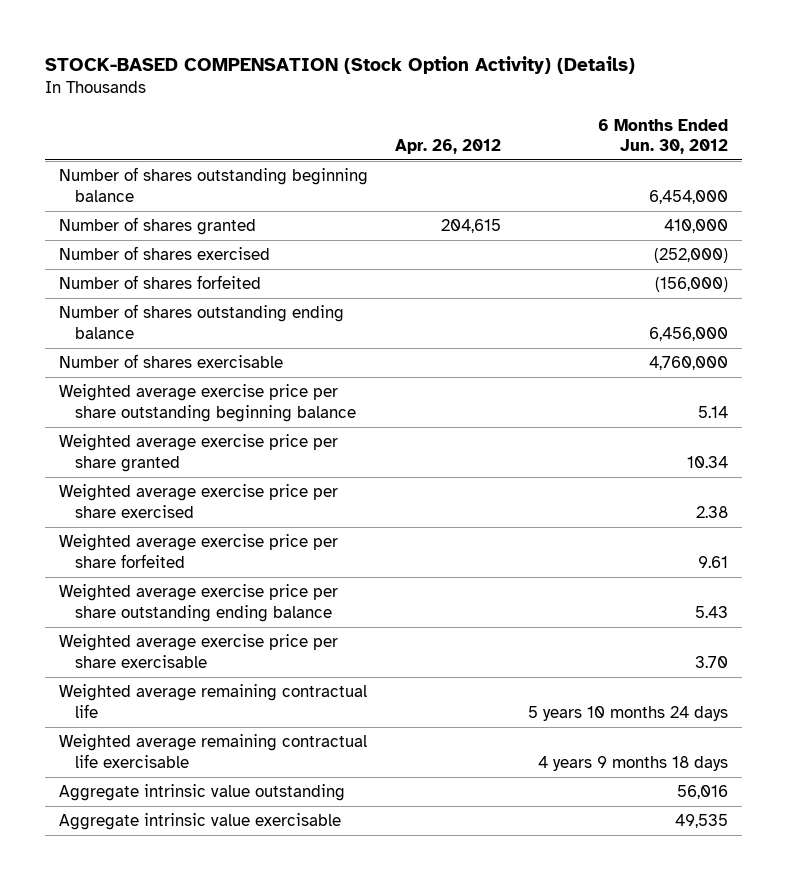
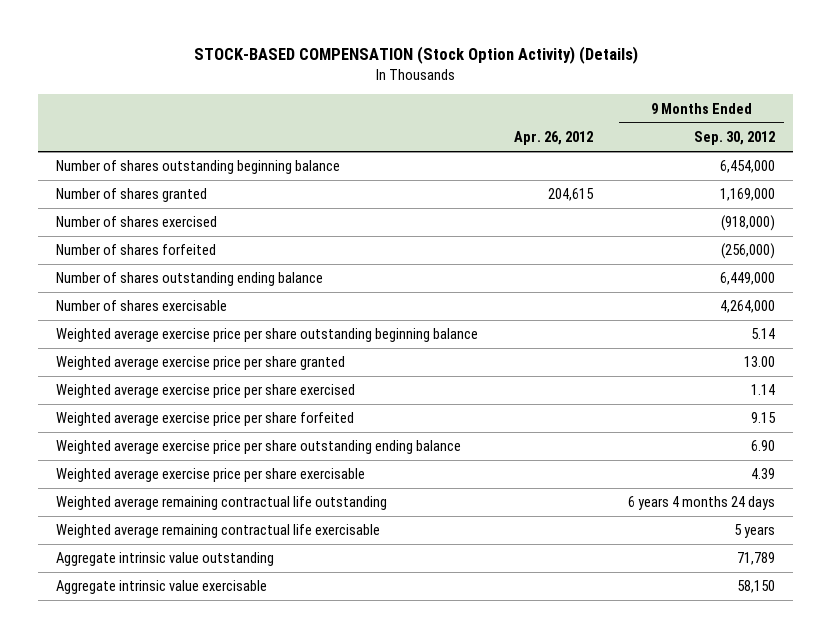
- | Apr. 26, 2012 | 6 Months Ended Jun. 30, 2012
+ | Apr. 26, 2012 | 9 Months Ended Sep. 30, 2012
- Weighted average remaining contractual life | | 5 years 10 months 24 days
+ Weighted average remaining contractual life outstanding | | 6 years 4 months 24 days

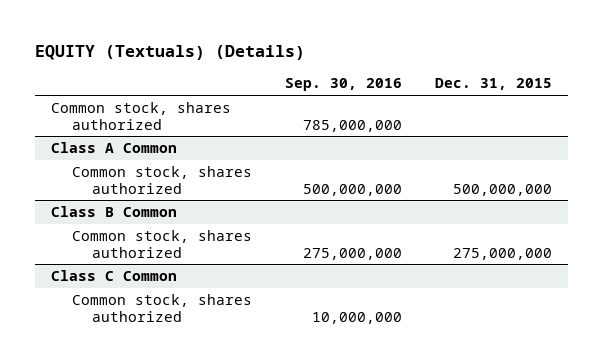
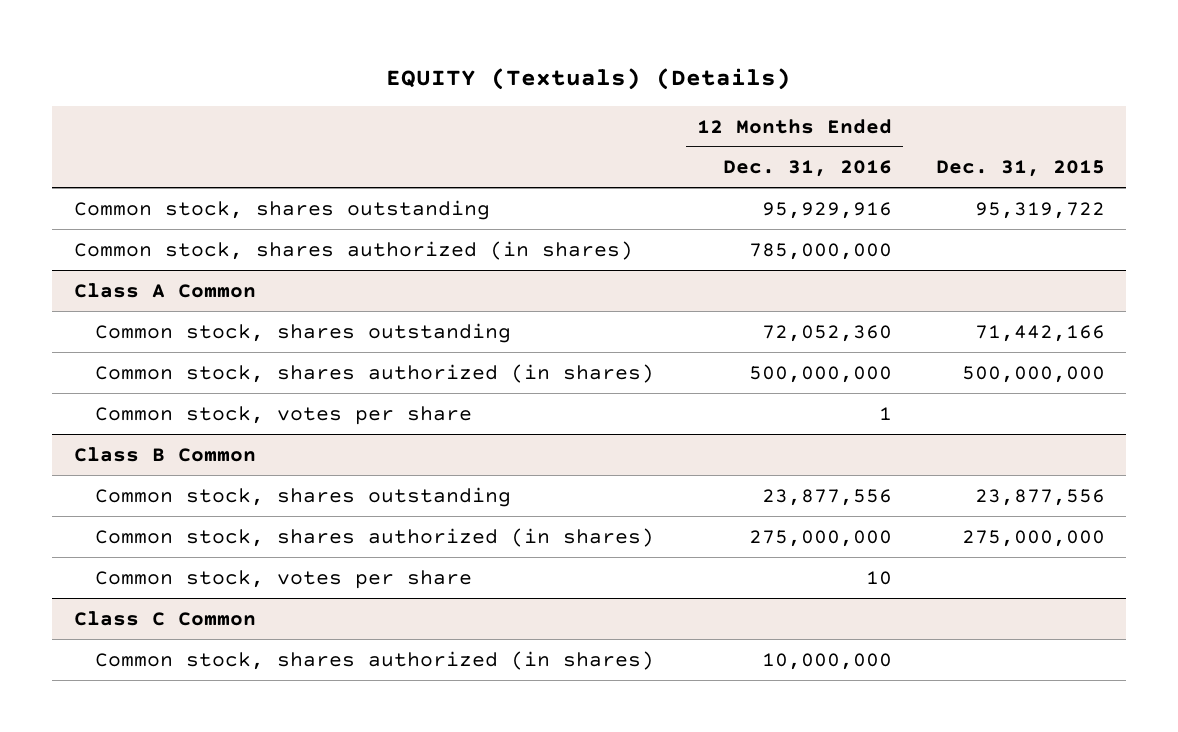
- | Sep. 30, 2016 | Dec. 31, 2015
+ | 12 Months Ended Dec. 31, 2016 | Dec. 31, 2015
- Common stock, shares authorized | 785,000,000 |
+ Common stock, shares outstanding | 95,929,916 | 95,319,722
+ Common stock, shares authorized (in shares) | 785,000,000 |
@ Class A Common
- Common stock, shares authorized | 500,000,000 | 500,000,000
+ Common stock, shares outstanding | 72,052,360 | 71,442,166
+ Common stock, shares authorized (in shares) | 500,000,000 | 500,000,000
+ Common stock, votes per share | 1 |
@ Class B Common
- Common stock, shares authorized | 275,000,000 | 275,000,000
+ Common stock, shares outstanding | 23,877,556 | 23,877,556
+ Common stock, shares authorized (in shares) | 275,000,000 | 275,000,000
+ Common stock, votes per share | 10 |
@ Class C Common
- Common stock, shares authorized | 10,000,000 |
+ Common stock, shares authorized (in shares) | 10,000,000 |

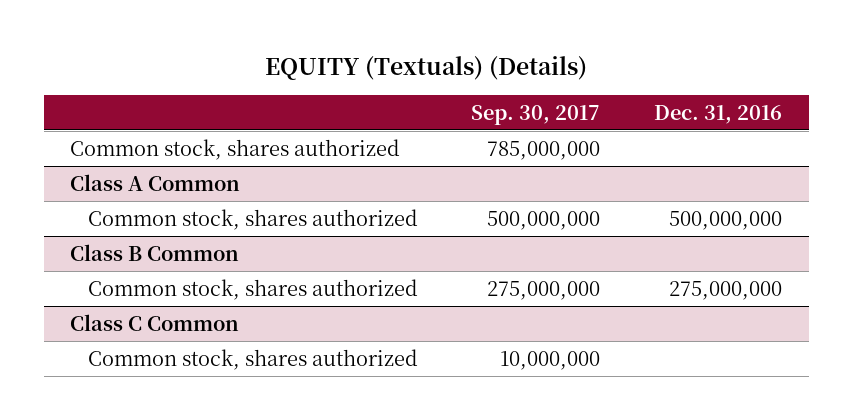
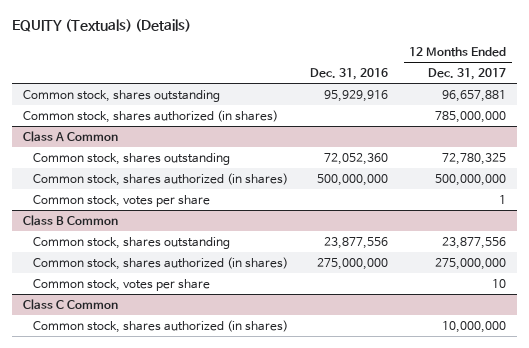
- | Sep. 30, 2017 | Dec. 31, 2016
+ | Dec. 31, 2016 | 12 Months Ended Dec. 31, 2017
- Common stock, shares authorized | 785,000,000 |
+ Common stock, shares outstanding | 95,929,916 | 96,657,881
+ Common stock, shares authorized (in shares) | | 785,000,000
@ Class A Common
- Common stock, shares authorized | 500,000,000 | 500,000,000
+ Common stock, shares outstanding | 72,052,360 | 72,780,325
+ Common stock, shares authorized (in shares) | 500,000,000 | 500,000,000
+ Common stock, votes per share | | 1
@ Class B Common
- Common stock, shares authorized | 275,000,000 | 275,000,000
+ Common stock, shares outstanding | 23,877,556 | 23,877,556
+ Common stock, shares authorized (in shares) | 275,000,000 | 275,000,000
+ Common stock, votes per share | | 10
@ Class C Common
- Common stock, shares authorized | 10,000,000 |
+ Common stock, shares authorized (in shares) | | 10,000,000

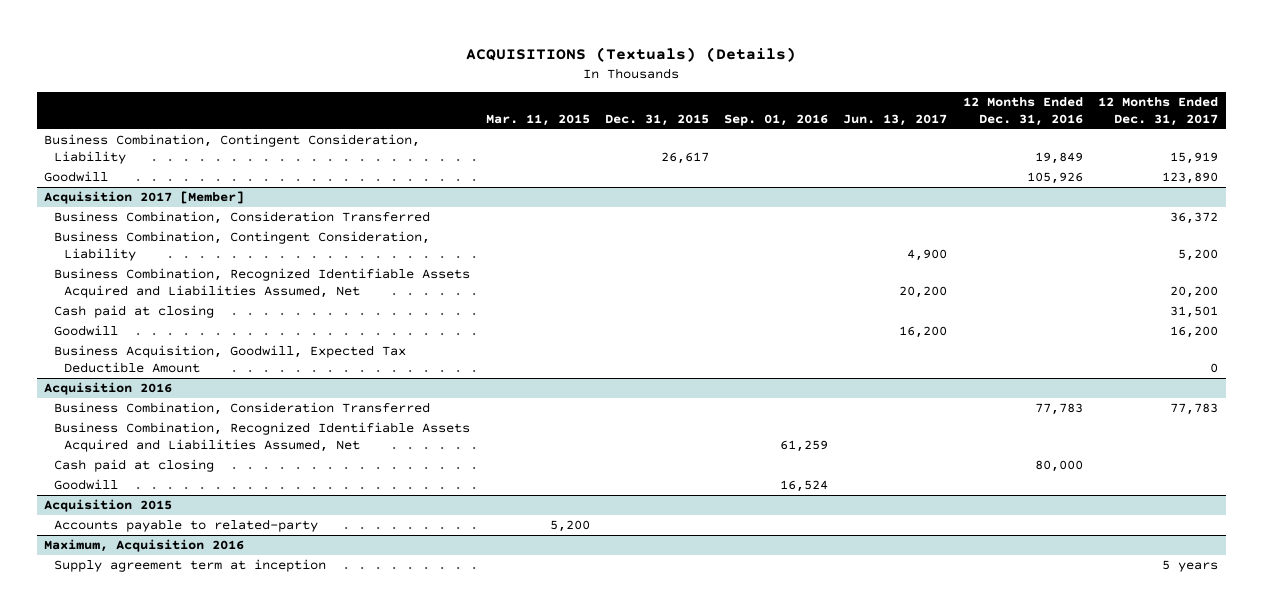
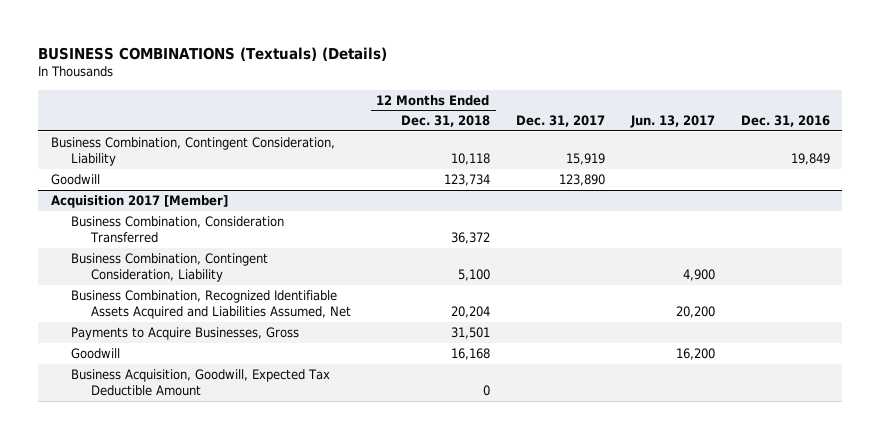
- ACQUISITIONS (Textuals) (Details)
+ BUSINESS COMBINATIONS (Textuals) (Details)
- | Mar. 11, 2015 | Dec. 31, 2015 | Sep. 01, 2016 | Jun. 13, 2017 | 12 Months Ended Dec. 31, 2016 | 12 Months Ended Dec. 31, 2017
+ | 12 Months Ended Dec. 31, 2018 | Dec. 31, 2017 | Jun. 13, 2017 | Dec. 31, 2016
@ Acquisition 2017 [Member]
- Cash paid at closing | | | | | | 31,501
+ Payments to Acquire Businesses, Gross | 31,501 | | |
- Acquisition 2016
- Business Combination, Consideration Transferred | | | | | 77,783 | 77,783
- Business Combination, Recognized Identifiable Assets Acquired and Liabilities Assumed, Net | | | 61,259 | | |
- Cash paid at closing | | | | | 80,000 |
- Goodwill | | | 16,524 | | |
- Acquisition 2015
- Accounts payable to related-party | 5,200 | | | | |
- Maximum, Acquisition 2016
- Supply agreement term at inception | | | | | | 5 years

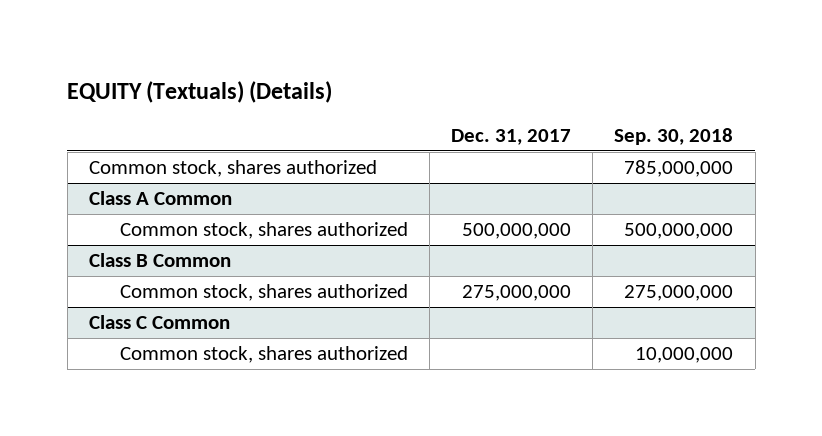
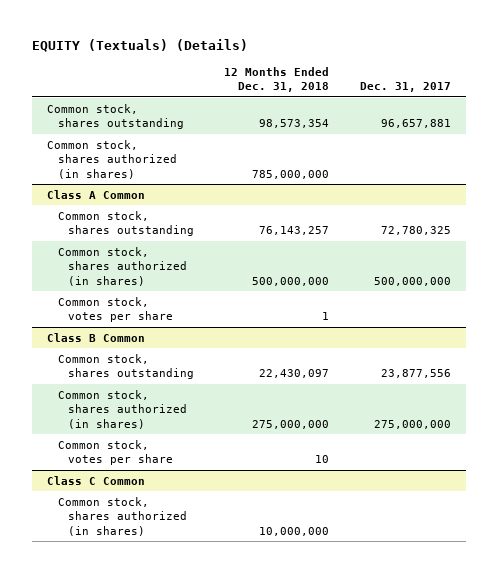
- | Dec. 31, 2017 | Sep. 30, 2018
+ | 12 Months Ended Dec. 31, 2018 | Dec. 31, 2017
- Common stock, shares authorized | | 785,000,000
+ Common stock, shares outstanding | 98,573,354 | 96,657,881
+ Common stock, shares authorized (in shares) | 785,000,000 |
@ Class A Common
- Common stock, shares authorized | 500,000,000 | 500,000,000
+ Common stock, shares outstanding | 76,143,257 | 72,780,325
+ Common stock, shares authorized (in shares) | 500,000,000 | 500,000,000
+ Common stock, votes per share | 1 |
@ Class B Common
- Common stock, shares authorized | 275,000,000 | 275,000,000
+ Common stock, shares outstanding | 22,430,097 | 23,877,556
+ Common stock, shares authorized (in shares) | 275,000,000 | 275,000,000
+ Common stock, votes per share | 10 |
@ Class C Common
- Common stock, shares authorized | | 10,000,000
+ Common stock, shares authorized (in shares) | 10,000,000 |

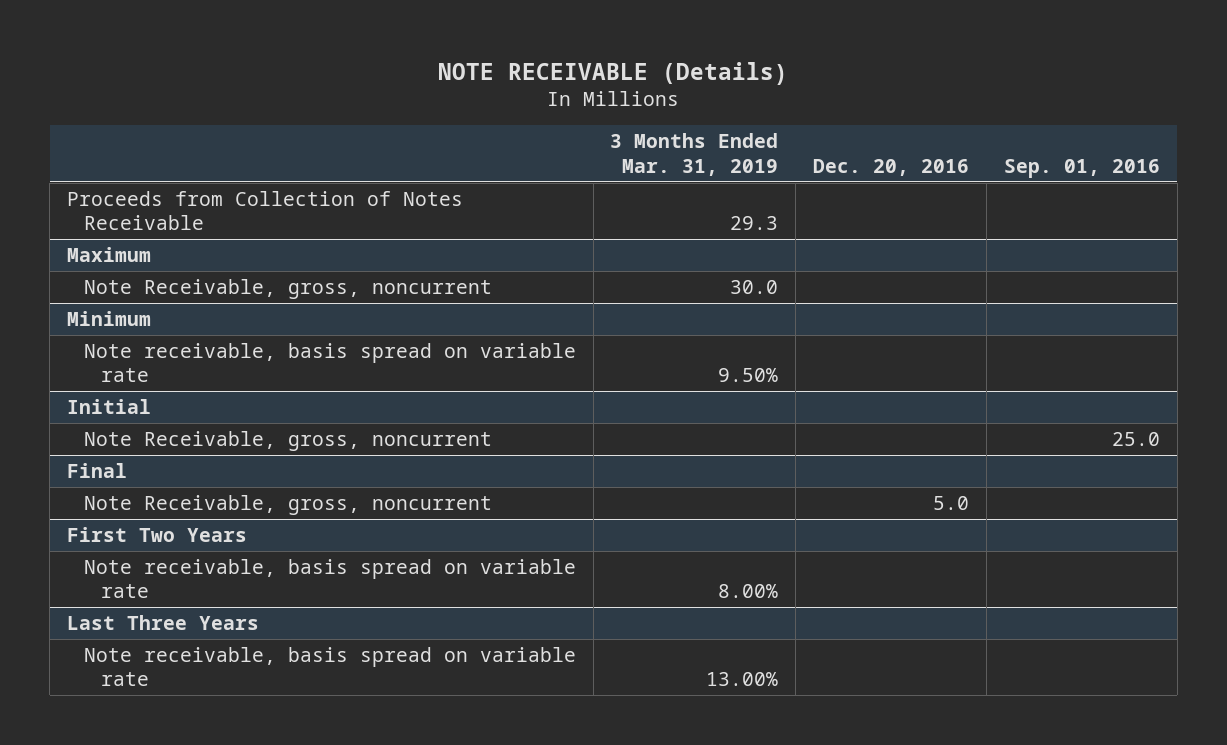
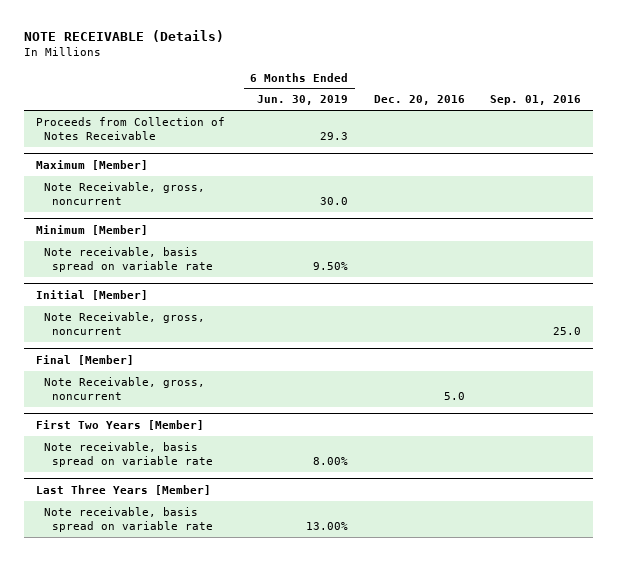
- | 3 Months Ended Mar. 31, 2019 | Dec. 20, 2016 | Sep. 01, 2016
+ | 6 Months Ended Jun. 30, 2019 | Dec. 20, 2016 | Sep. 01, 2016
- Maximum
+ Maximum [Member]
- Minimum
+ Minimum [Member]
- Initial
+ Initial [Member]
- Final
+ Final [Member]
- First Two Years
+ First Two Years [Member]
- Last Three Years
+ Last Three Years [Member]

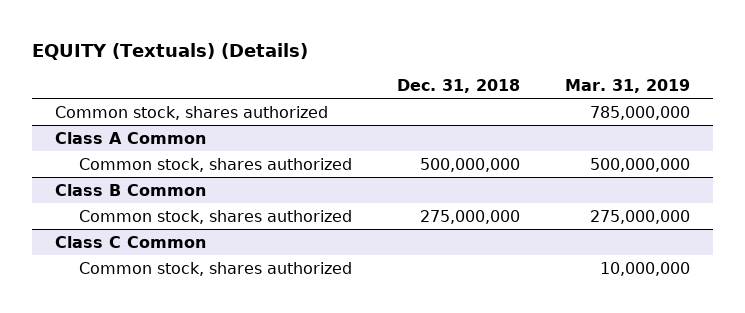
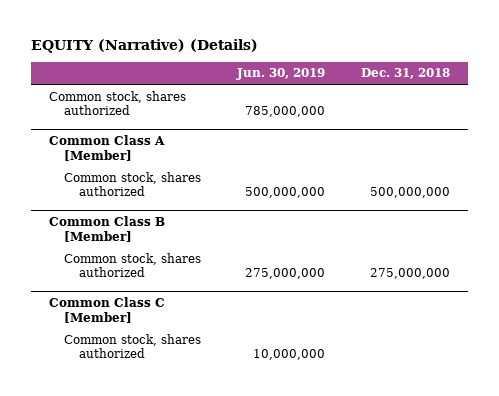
- EQUITY (Textuals) (Details)
+ EQUITY (Narrative) (Details)
- | Dec. 31, 2018 | Mar. 31, 2019
+ | Jun. 30, 2019 | Dec. 31, 2018
- Class A Common
+ Common Class A [Member]
- Class B Common
+ Common Class B [Member]
- Class C Common
+ Common Class C [Member]

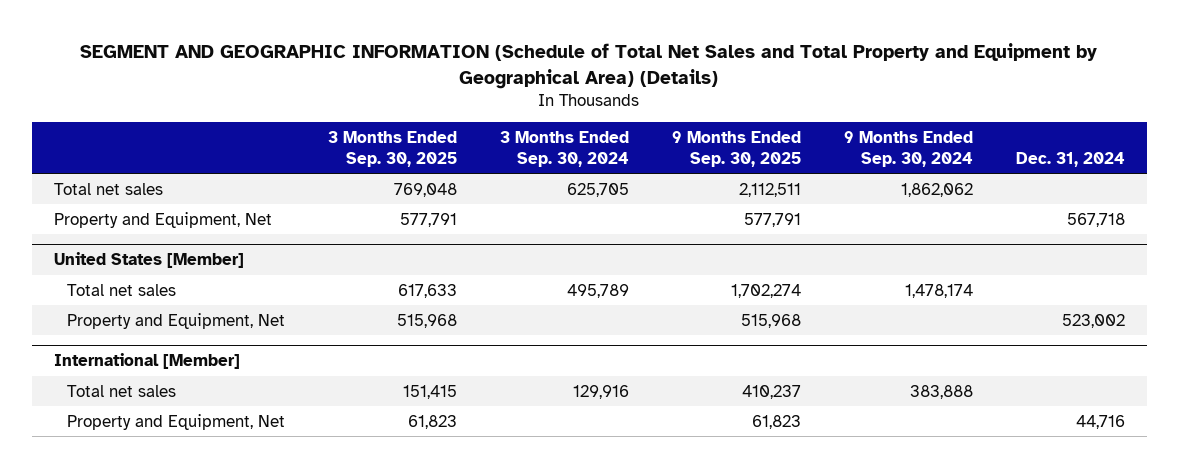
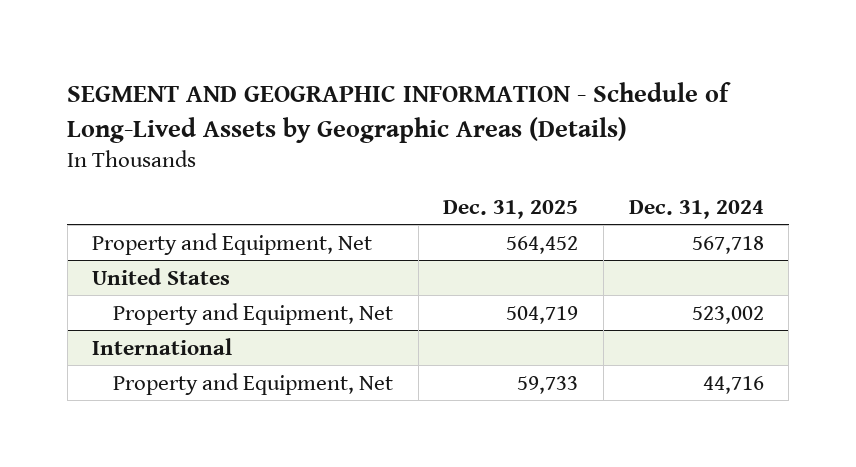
- SEGMENT AND GEOGRAPHIC INFORMATION (Schedule of Total Net Sales and Total Property and Equipment by Geographical Area) (Details)
+ SEGMENT AND GEOGRAPHIC INFORMATION - Schedule of Long-Lived Assets by Geographic Areas (Details)
- | 3 Months Ended Sep. 30, 2025 | 3 Months Ended Sep. 30, 2024 | 9 Months Ended Sep. 30, 2025 | 9 Months Ended Sep. 30, 2024 | Dec. 31, 2024
+ | Dec. 31, 2025 | Dec. 31, 2024
- Total net sales | 769,048 | 625,705 | 2,112,511 | 1,862,062 |
- United States [Member]
- Total net sales | 617,633 | 495,789 | 1,702,274 | 1,478,174 |
+ United States
- International [Member]
- Total net sales | 151,415 | 129,916 | 410,237 | 383,888 |
+ International

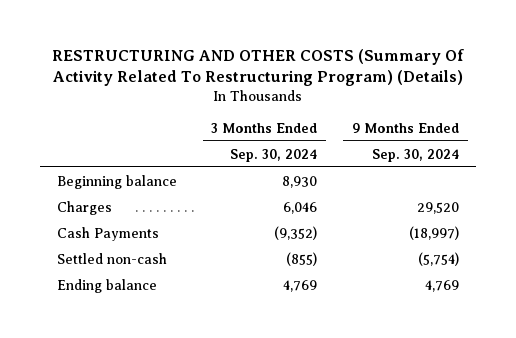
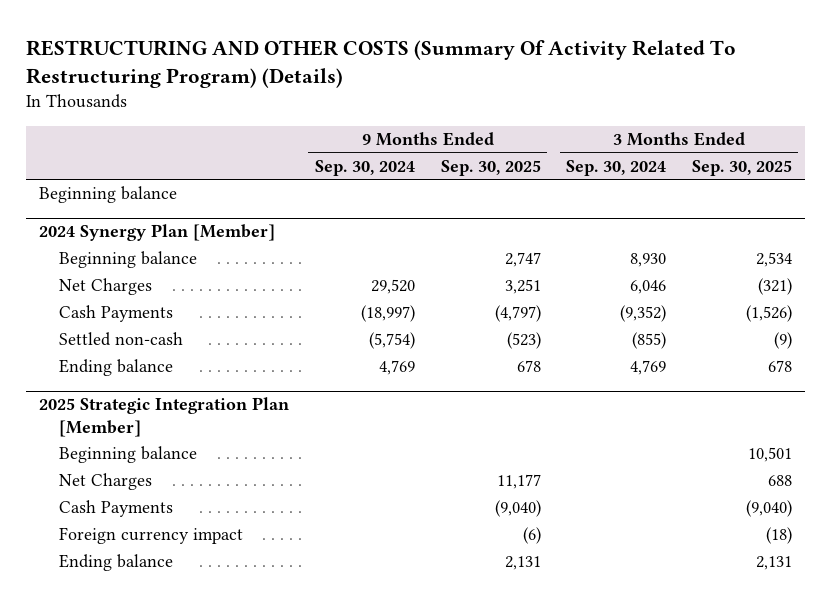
- | 3 Months Ended Sep. 30, 2024 | 9 Months Ended Sep. 30, 2024
+ | 9 Months Ended Sep. 30, 2024 | 9 Months Ended Sep. 30, 2025 | 3 Months Ended Sep. 30, 2024 | 3 Months Ended Sep. 30, 2025
+ Beginning balance
+ 2024 Synergy Plan [Member]
- Charges | 6,046 | 29,520
+ Net Charges | 29,520 | 3,251 | 6,046 | (321)
+ 2025 Strategic Integration Plan [Member]
+ Beginning balance | | | | 10,501
+ Net Charges | | 11,177 | | 688
+ Cash Payments | | (9,040) | | (9,040)
+ Foreign currency impact | | (6) | | (18)
+ Ending balance | | 2,131 | | 2,131

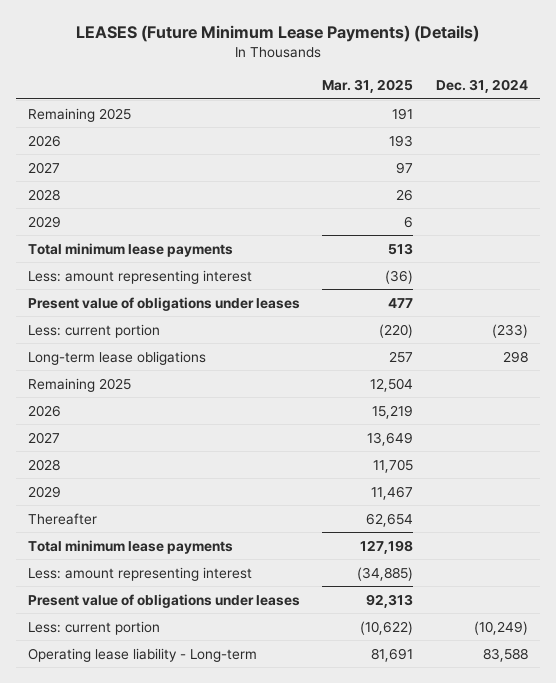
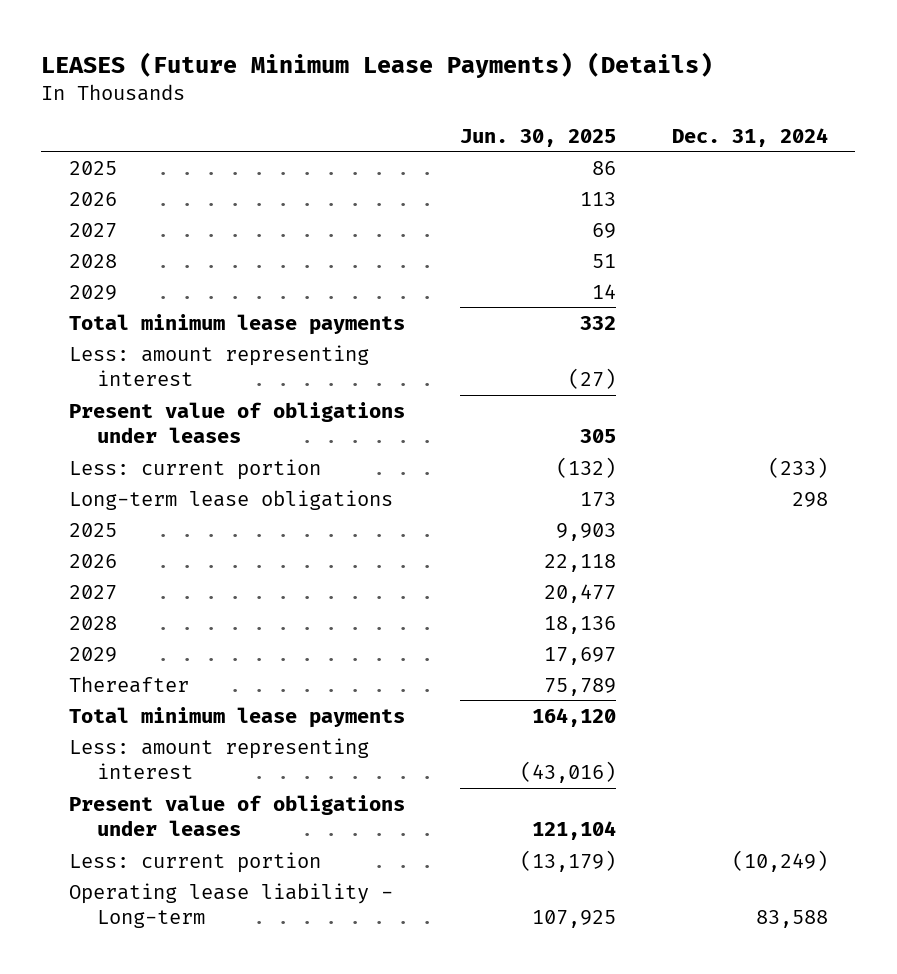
- | Mar. 31, 2025 | Dec. 31, 2024
+ | Jun. 30, 2025 | Dec. 31, 2024
- Remaining 2025 | 191 |
+ 2025 | 86 |
- Remaining 2025 | 12,504 |
+ 2025 | 9,903 |

